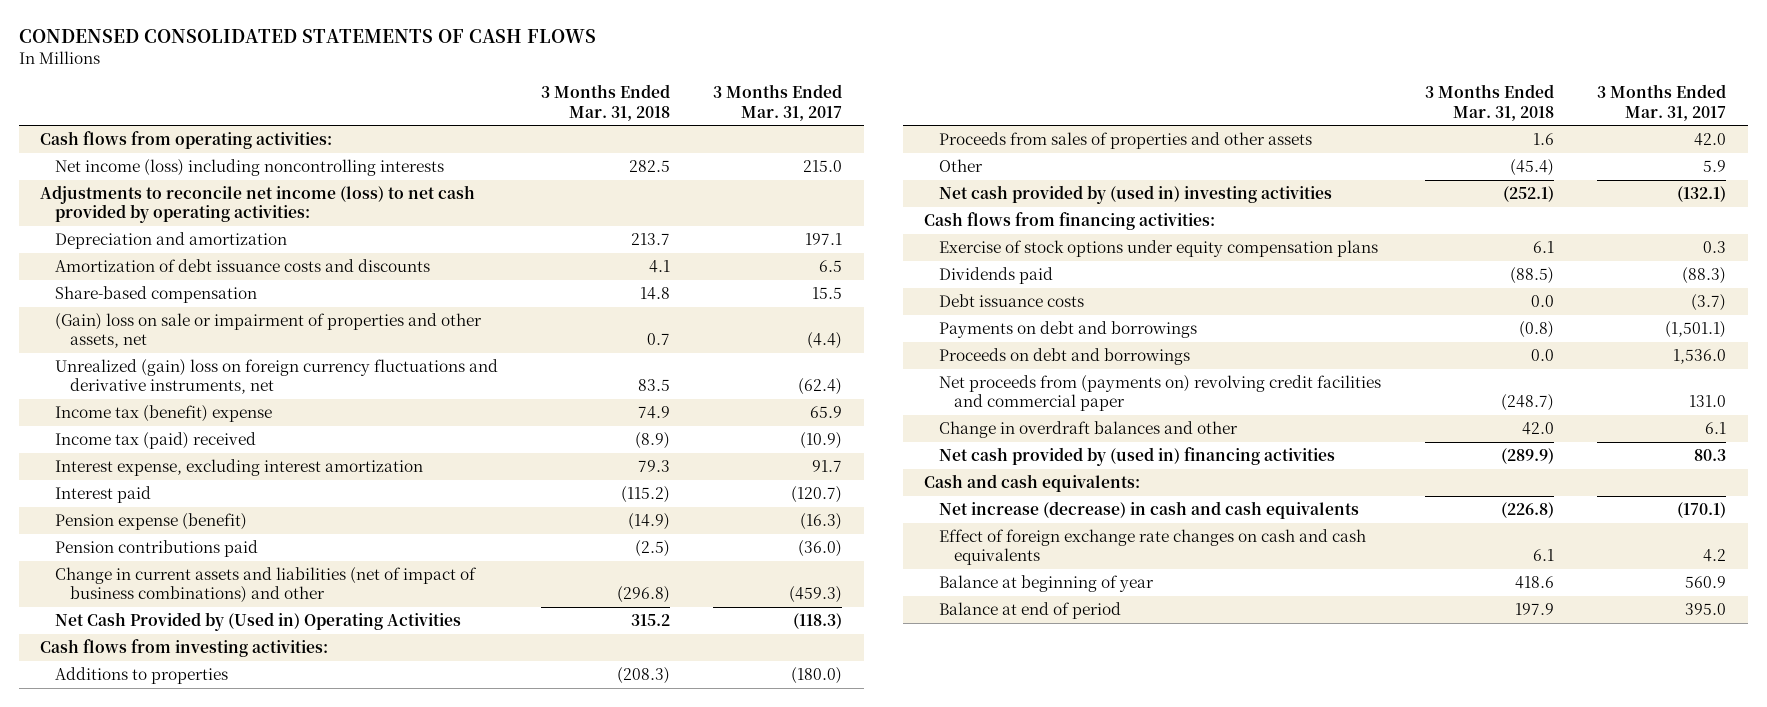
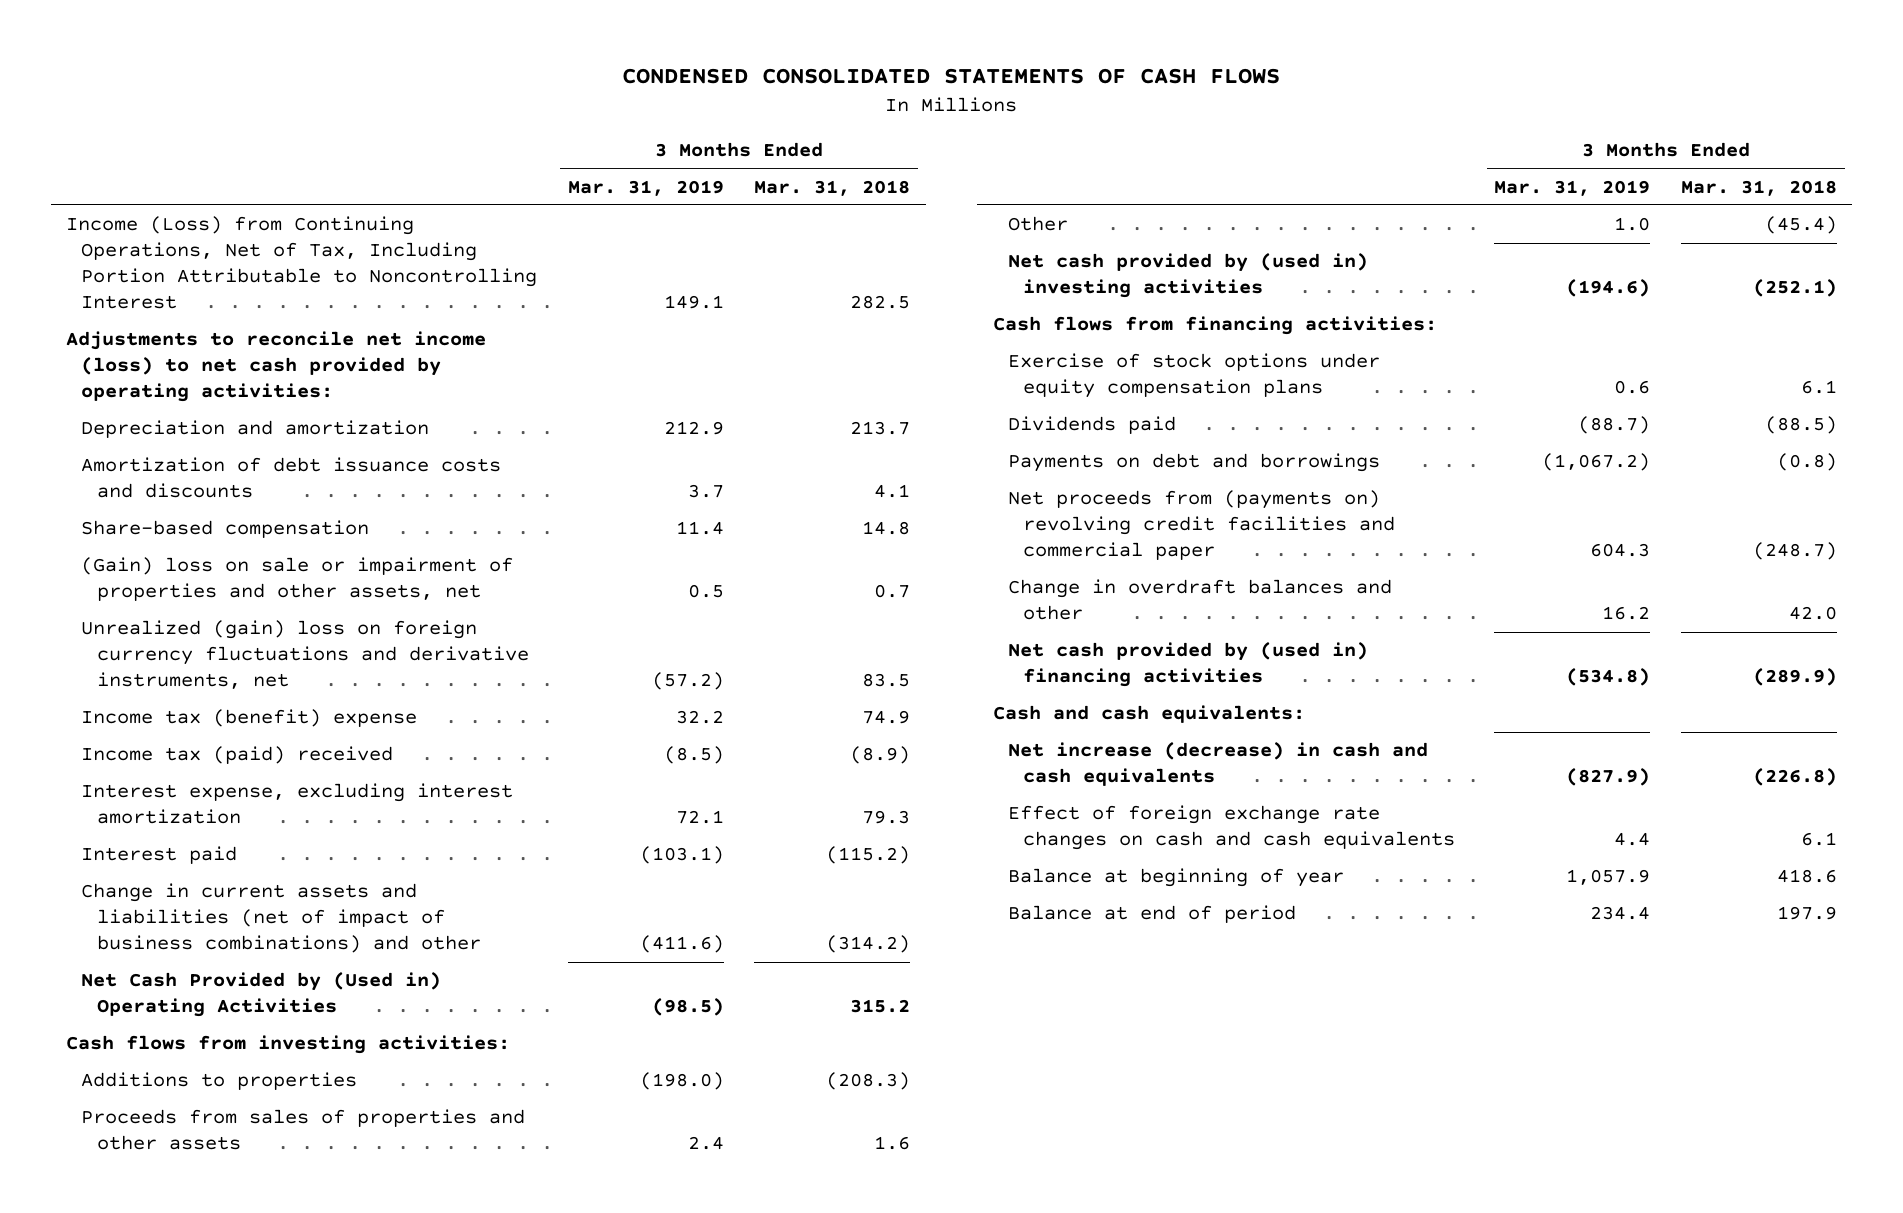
- | 3 Months Ended Mar. 31, 2018 | 3 Months Ended Mar. 31, 2017
+ | 3 Months Ended Mar. 31, 2019 | 3 Months Ended Mar. 31, 2018
- Cash flows from operating activities:
- Net income (loss) including noncontrolling interests | 282.5 | 215.0
+ Income (Loss) from Continuing Operations, Net of Tax, Including Portion Attributable to Noncontrolling Interest | 149.1 | 282.5
- Pension expense (benefit) | (14.9) | (16.3)
- Pension contributions paid | (2.5) | (36.0)
- Change in current assets and liabilities (net of impact of business combinations) and other | (296.8) | (459.3)
+ Change in current assets and liabilities (net of impact of business combinations) and other | (411.6) | (314.2)
- Debt issuance costs | 0.0 | (3.7)
- Proceeds on debt and borrowings | 0.0 | 1,536.0

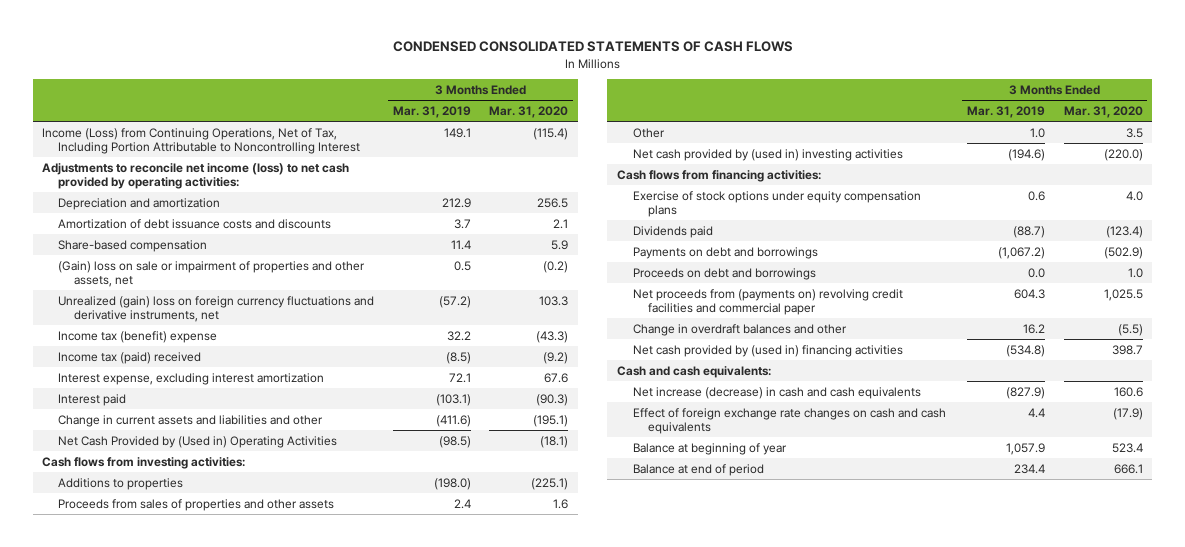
- | 3 Months Ended Mar. 31, 2019 | 3 Months Ended Mar. 31, 2018
+ | 3 Months Ended Mar. 31, 2019 | 3 Months Ended Mar. 31, 2020
- Change in current assets and liabilities (net of impact of business combinations) and other | (411.6) | (314.2)
+ Change in current assets and liabilities and other | (411.6) | (195.1)
+ Proceeds on debt and borrowings | 0.0 | 1.0

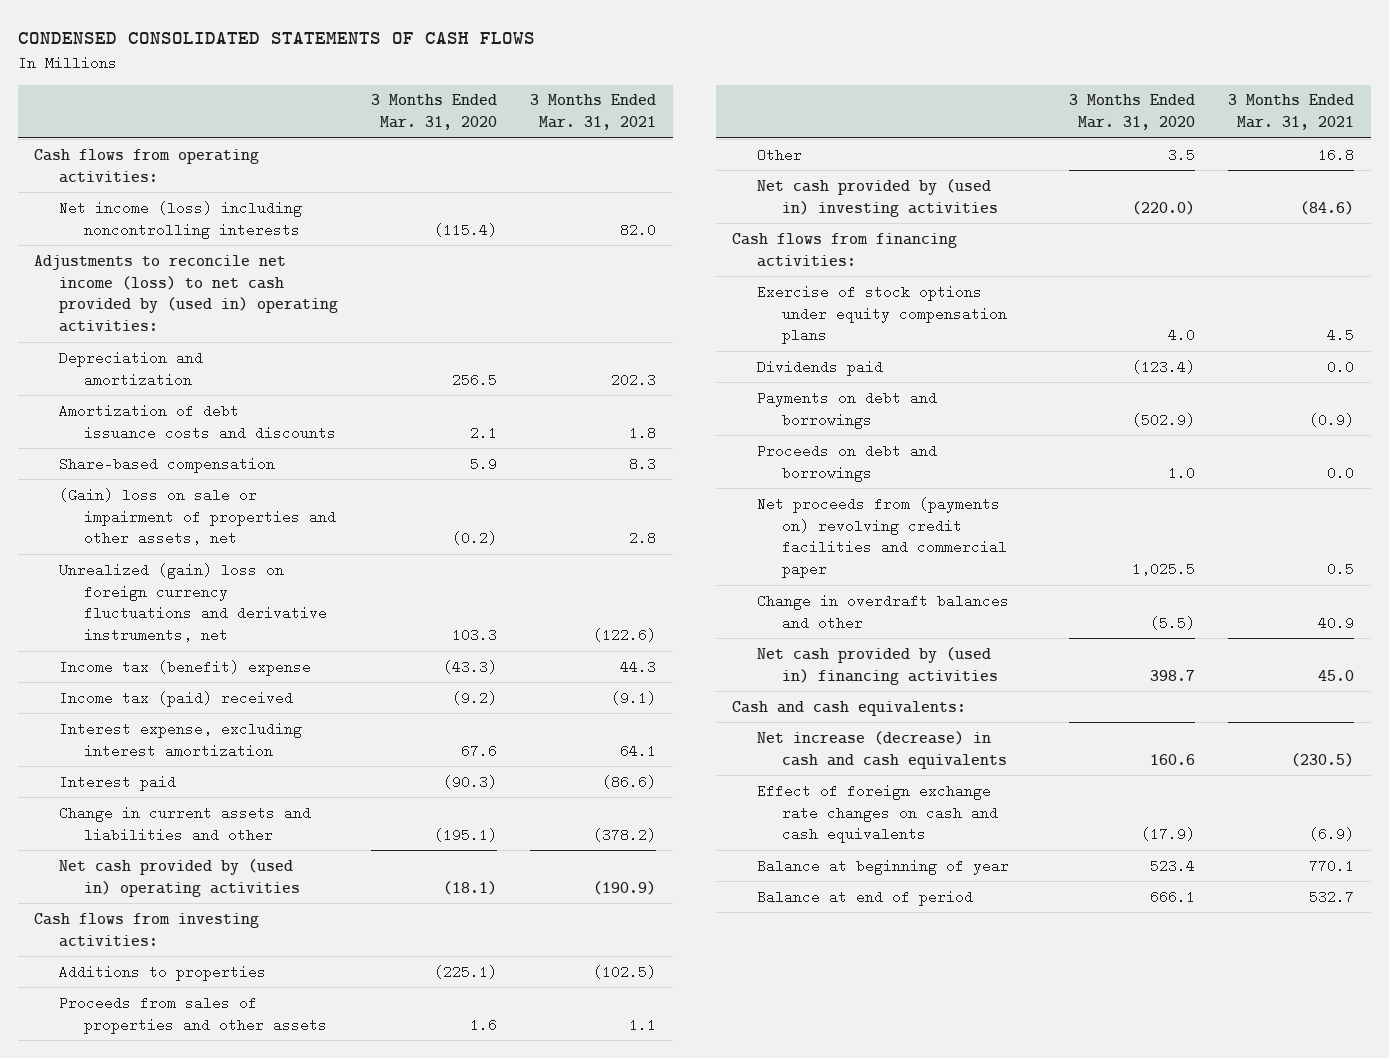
- | 3 Months Ended Mar. 31, 2019 | 3 Months Ended Mar. 31, 2020
+ | 3 Months Ended Mar. 31, 2020 | 3 Months Ended Mar. 31, 2021
- Income (Loss) from Continuing Operations, Net of Tax, Including Portion Attributable to Noncontrolling Interest | 149.1 | (115.4)
- Adjustments to reconcile net income (loss) to net cash provided by operating activities:
+ Cash flows from operating activities:
+ Net income (loss) including noncontrolling interests | (115.4) | 82.0
+ Adjustments to reconcile net income (loss) to net cash provided by (used in) operating activities:
- Net Cash Provided by (Used in) Operating Activities | (98.5) | (18.1)
+ Net cash provided by (used in) operating activities | (18.1) | (190.9)

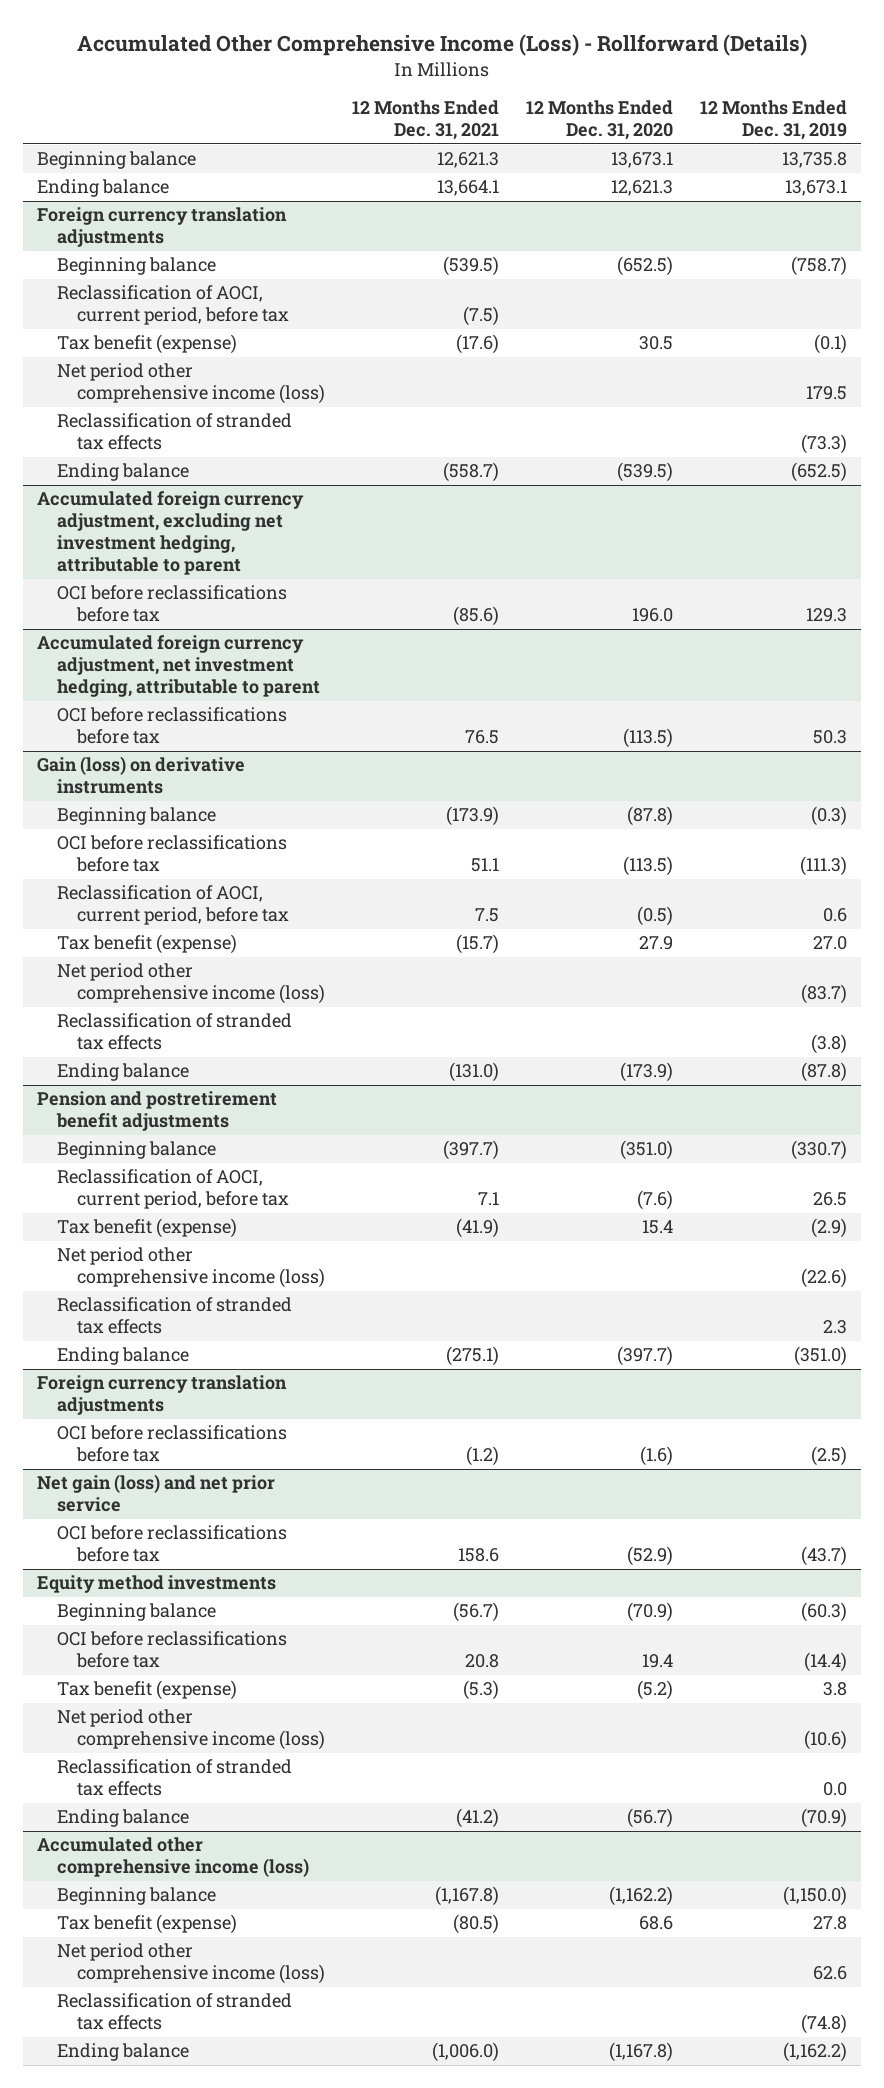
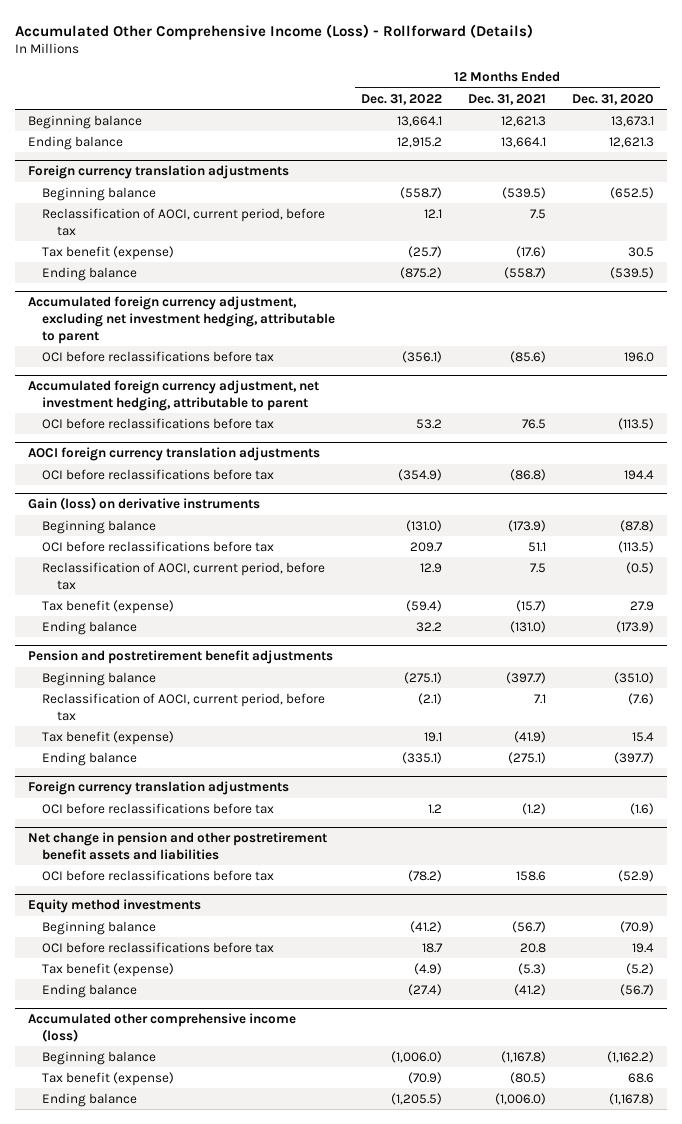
- | 12 Months Ended Dec. 31, 2021 | 12 Months Ended Dec. 31, 2020 | 12 Months Ended Dec. 31, 2019
+ | 12 Months Ended Dec. 31, 2022 | 12 Months Ended Dec. 31, 2021 | 12 Months Ended Dec. 31, 2020
@ Foreign currency translation adjustments
- Reclassification of AOCI, current period, before tax | (7.5) | |
+ Reclassification of AOCI, current period, before tax | 12.1 | 7.5 |
- Net period other comprehensive income (loss) | | | 179.5
- Reclassification of stranded tax effects | | | (73.3)
+ AOCI foreign currency translation adjustments
+ OCI before reclassifications before tax | (354.9) | (86.8) | 194.4
@ Gain (loss) on derivative instruments
- Net period other comprehensive income (loss) | | | (83.7)
- Reclassification of stranded tax effects | | | (3.8)
@ Pension and postretirement benefit adjustments
- Net period other comprehensive income (loss) | | | (22.6)
- Reclassification of stranded tax effects | | | 2.3
- Net gain (loss) and net prior service
+ Net change in pension and other postretirement benefit assets and liabilities
@ Equity method investments
- Net period other comprehensive income (loss) | | | (10.6)
- Reclassification of stranded tax effects | | | 0.0
@ Accumulated other comprehensive income (loss)
- Net period other comprehensive income (loss) | | | 62.6
- Reclassification of stranded tax effects | | | (74.8)

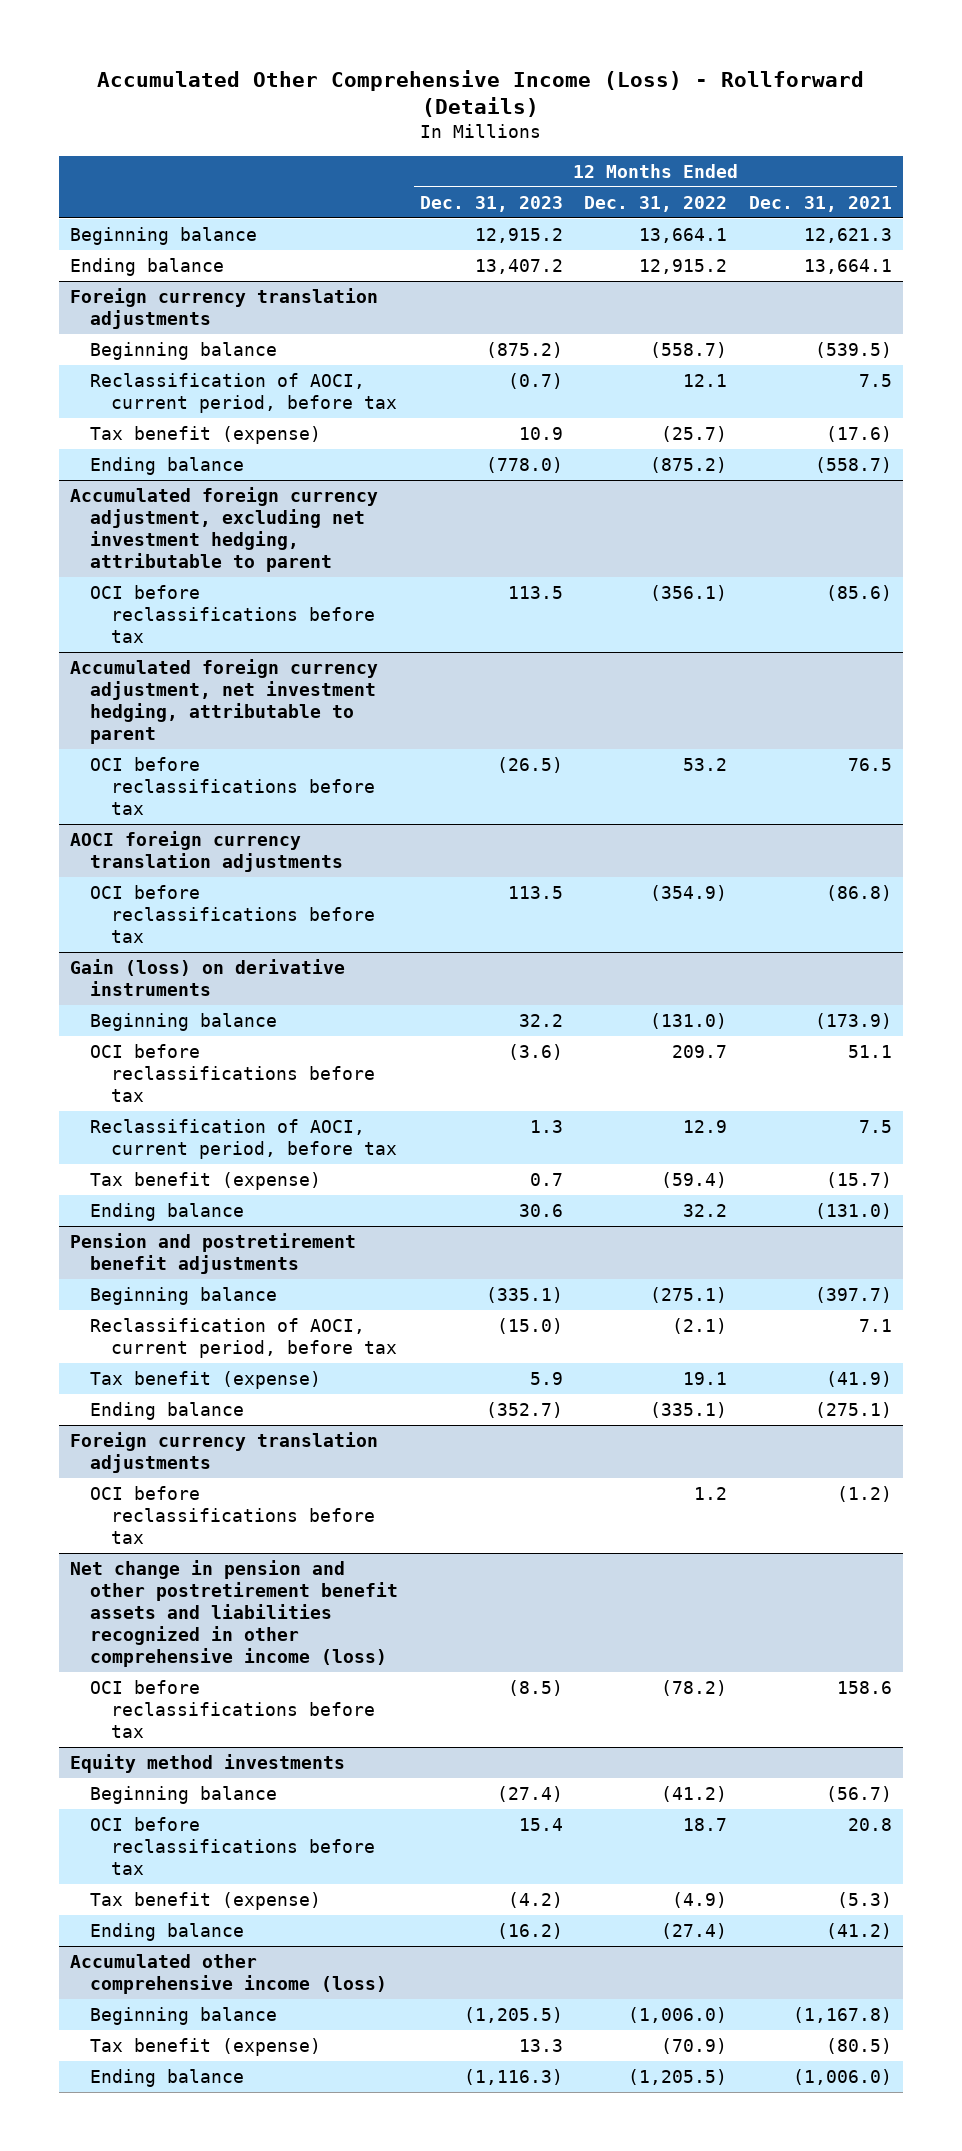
- | 12 Months Ended Dec. 31, 2022 | 12 Months Ended Dec. 31, 2021 | 12 Months Ended Dec. 31, 2020
+ | 12 Months Ended Dec. 31, 2023 | 12 Months Ended Dec. 31, 2022 | 12 Months Ended Dec. 31, 2021
- Net change in pension and other postretirement benefit assets and liabilities
+ Net change in pension and other postretirement benefit assets and liabilities recognized in other comprehensive income (loss)

